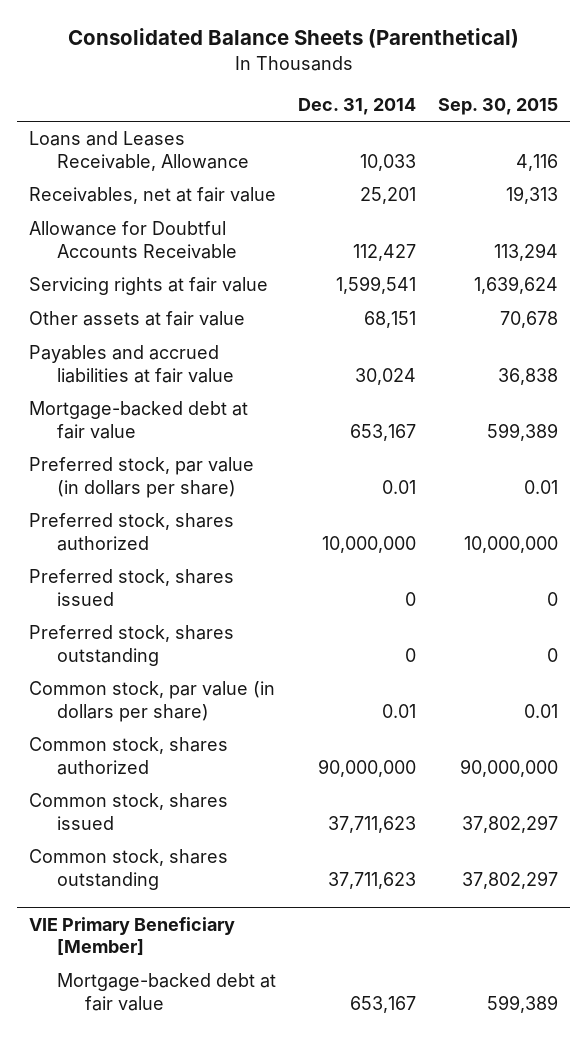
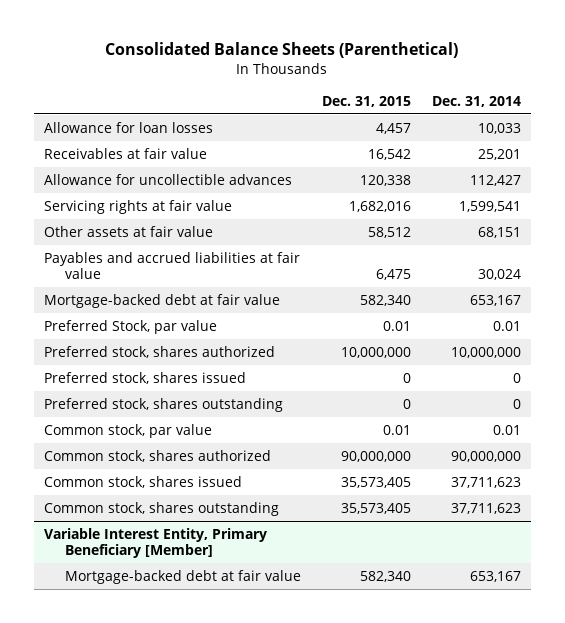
- | Dec. 31, 2014 | Sep. 30, 2015
+ | Dec. 31, 2015 | Dec. 31, 2014
- Loans and Leases Receivable, Allowance | 10,033 | 4,116
- Receivables, net at fair value | 25,201 | 19,313
- Allowance for Doubtful Accounts Receivable | 112,427 | 113,294
+ Allowance for loan losses | 4,457 | 10,033
+ Receivables at fair value | 16,542 | 25,201
+ Allowance for uncollectible advances | 120,338 | 112,427
- Preferred stock, par value (in dollars per share) | 0.01 | 0.01
+ Preferred Stock, par value | 0.01 | 0.01
- Common stock, par value (in dollars per share) | 0.01 | 0.01
+ Common stock, par value | 0.01 | 0.01
- VIE Primary Beneficiary [Member]
+ Variable Interest Entity, Primary Beneficiary [Member]

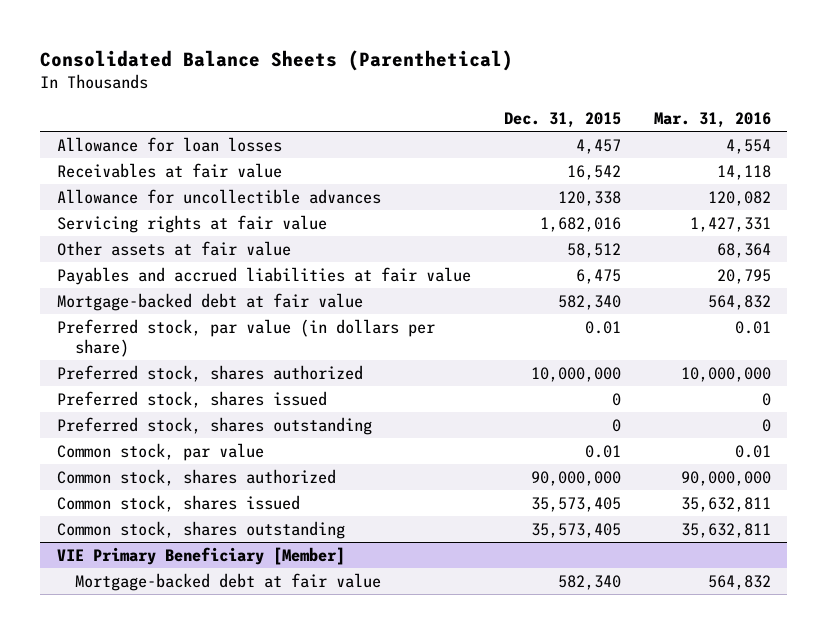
- | Dec. 31, 2015 | Dec. 31, 2014
+ | Dec. 31, 2015 | Mar. 31, 2016
- Preferred Stock, par value | 0.01 | 0.01
+ Preferred stock, par value (in dollars per share) | 0.01 | 0.01
- Variable Interest Entity, Primary Beneficiary [Member]
+ VIE Primary Beneficiary [Member]

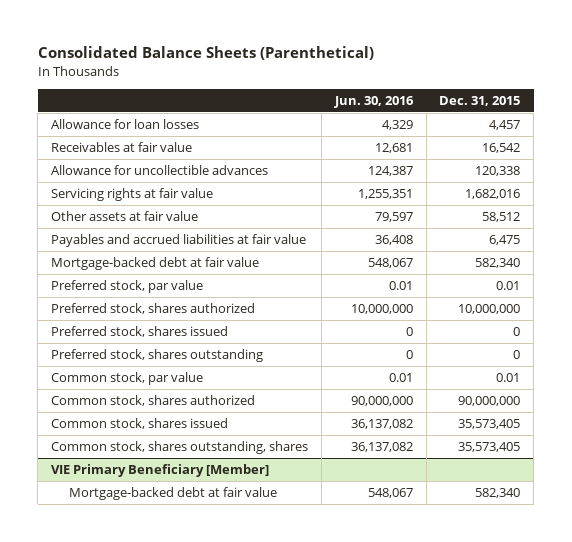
- | Dec. 31, 2015 | Mar. 31, 2016
+ | Jun. 30, 2016 | Dec. 31, 2015
- Preferred stock, par value (in dollars per share) | 0.01 | 0.01
+ Preferred stock, par value | 0.01 | 0.01
- Common stock, shares outstanding | 35,573,405 | 35,632,811
+ Common stock, shares outstanding, shares | 36,137,082 | 35,573,405

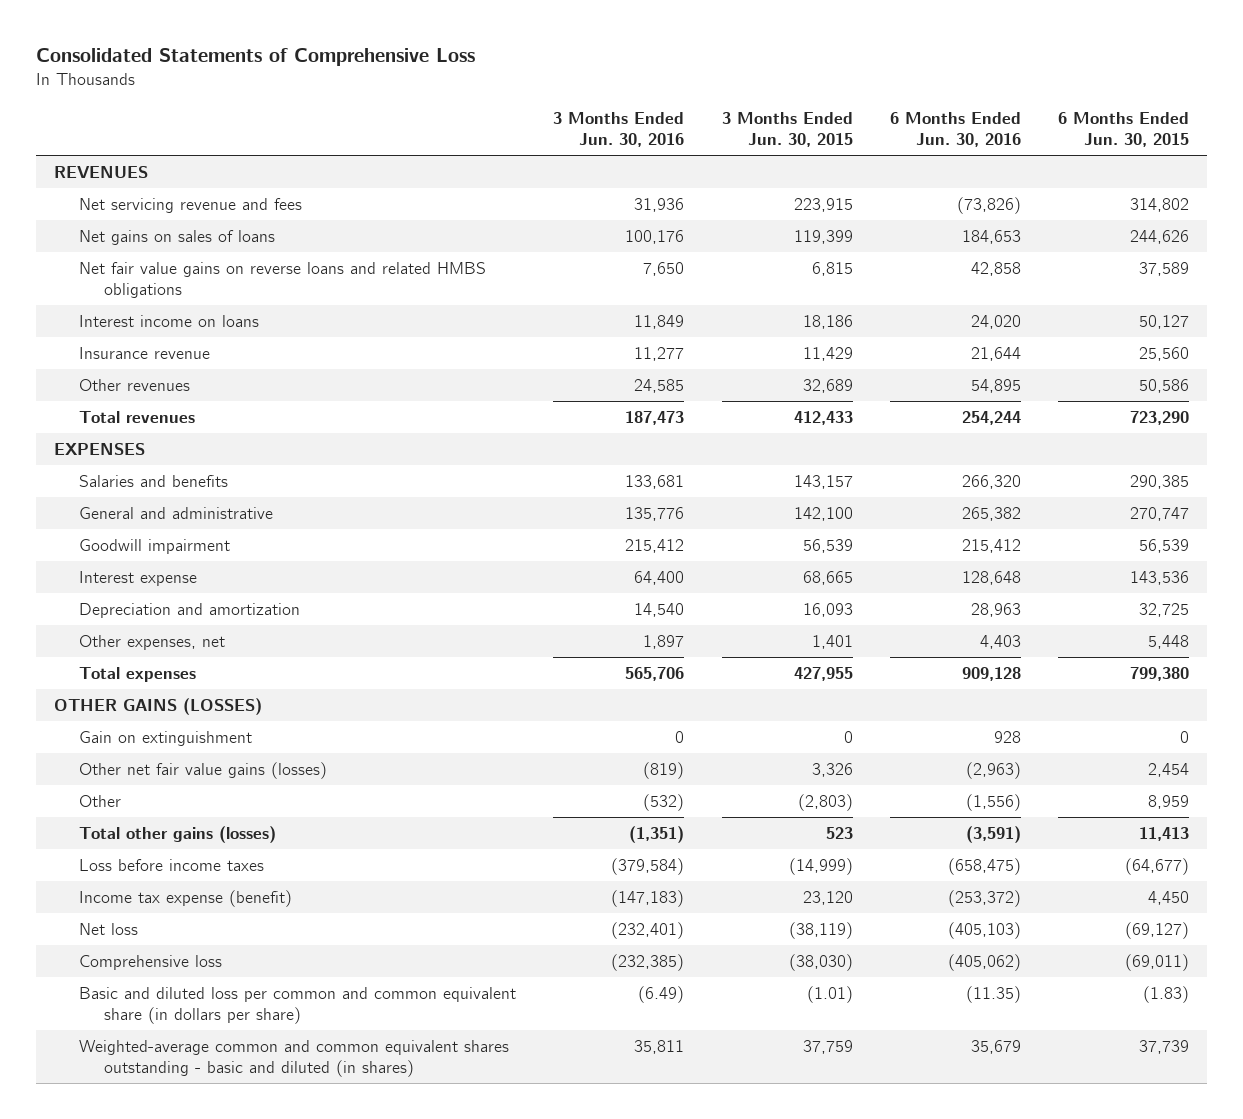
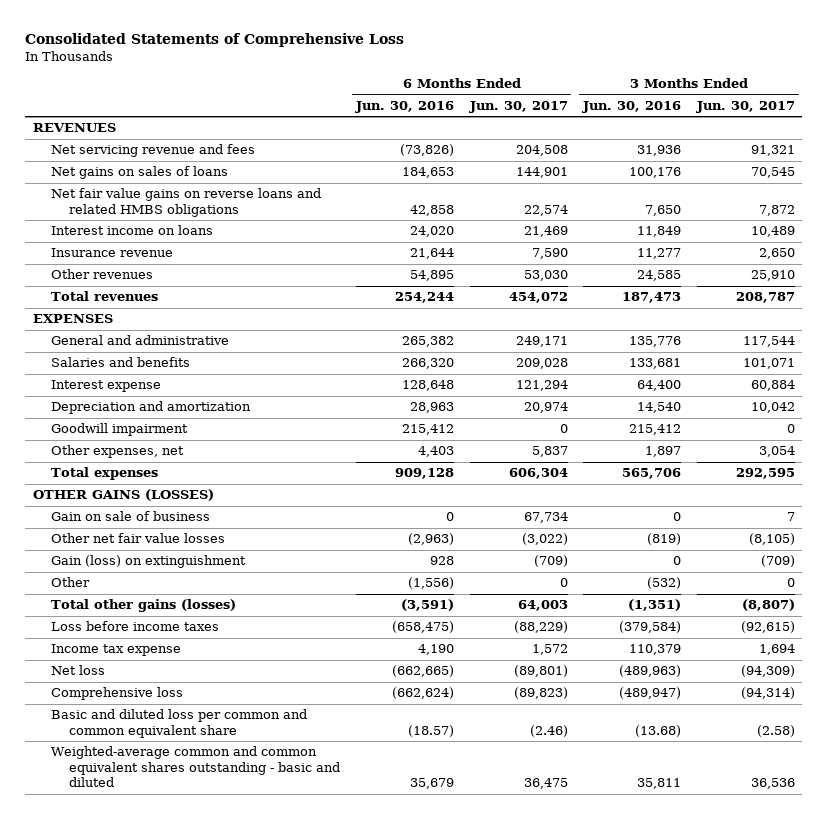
- | 3 Months Ended Jun. 30, 2016 | 3 Months Ended Jun. 30, 2015 | 6 Months Ended Jun. 30, 2016 | 6 Months Ended Jun. 30, 2015
+ | 6 Months Ended Jun. 30, 2016 | 6 Months Ended Jun. 30, 2017 | 3 Months Ended Jun. 30, 2016 | 3 Months Ended Jun. 30, 2017
moved down: Salaries and benefits | 266,320 | 209,028 | 133,681 | 101,071
moved down: Goodwill impairment | 215,412 | 0 | 215,412 | 0
- Gain on extinguishment | 0 | 0 | 928 | 0
- Other net fair value gains (losses) | (819) | 3,326 | (2,963) | 2,454
+ Gain on sale of business | 0 | 67,734 | 0 | 7
+ Other net fair value losses | (2,963) | (3,022) | (819) | (8,105)
+ Gain (loss) on extinguishment | 928 | (709) | 0 | (709)
- Income tax expense (benefit) | (147,183) | 23,120 | (253,372) | 4,450
- Net loss | (232,401) | (38,119) | (405,103) | (69,127)
- Comprehensive loss | (232,385) | (38,030) | (405,062) | (69,011)
- Basic and diluted loss per common and common equivalent share (in dollars per share) | (6.49) | (1.01) | (11.35) | (1.83)
- Weighted-average common and common equivalent shares outstanding - basic and diluted (in shares) | 35,811 | 37,759 | 35,679 | 37,739
+ Income tax expense | 4,190 | 1,572 | 110,379 | 1,694
+ Net loss | (662,665) | (89,801) | (489,963) | (94,309)
+ Comprehensive loss | (662,624) | (89,823) | (489,947) | (94,314)
+ Basic and diluted loss per common and common equivalent share | (18.57) | (2.46) | (13.68) | (2.58)
+ Weighted-average common and common equivalent shares outstanding - basic and diluted | 35,679 | 36,475 | 35,811 | 36,536

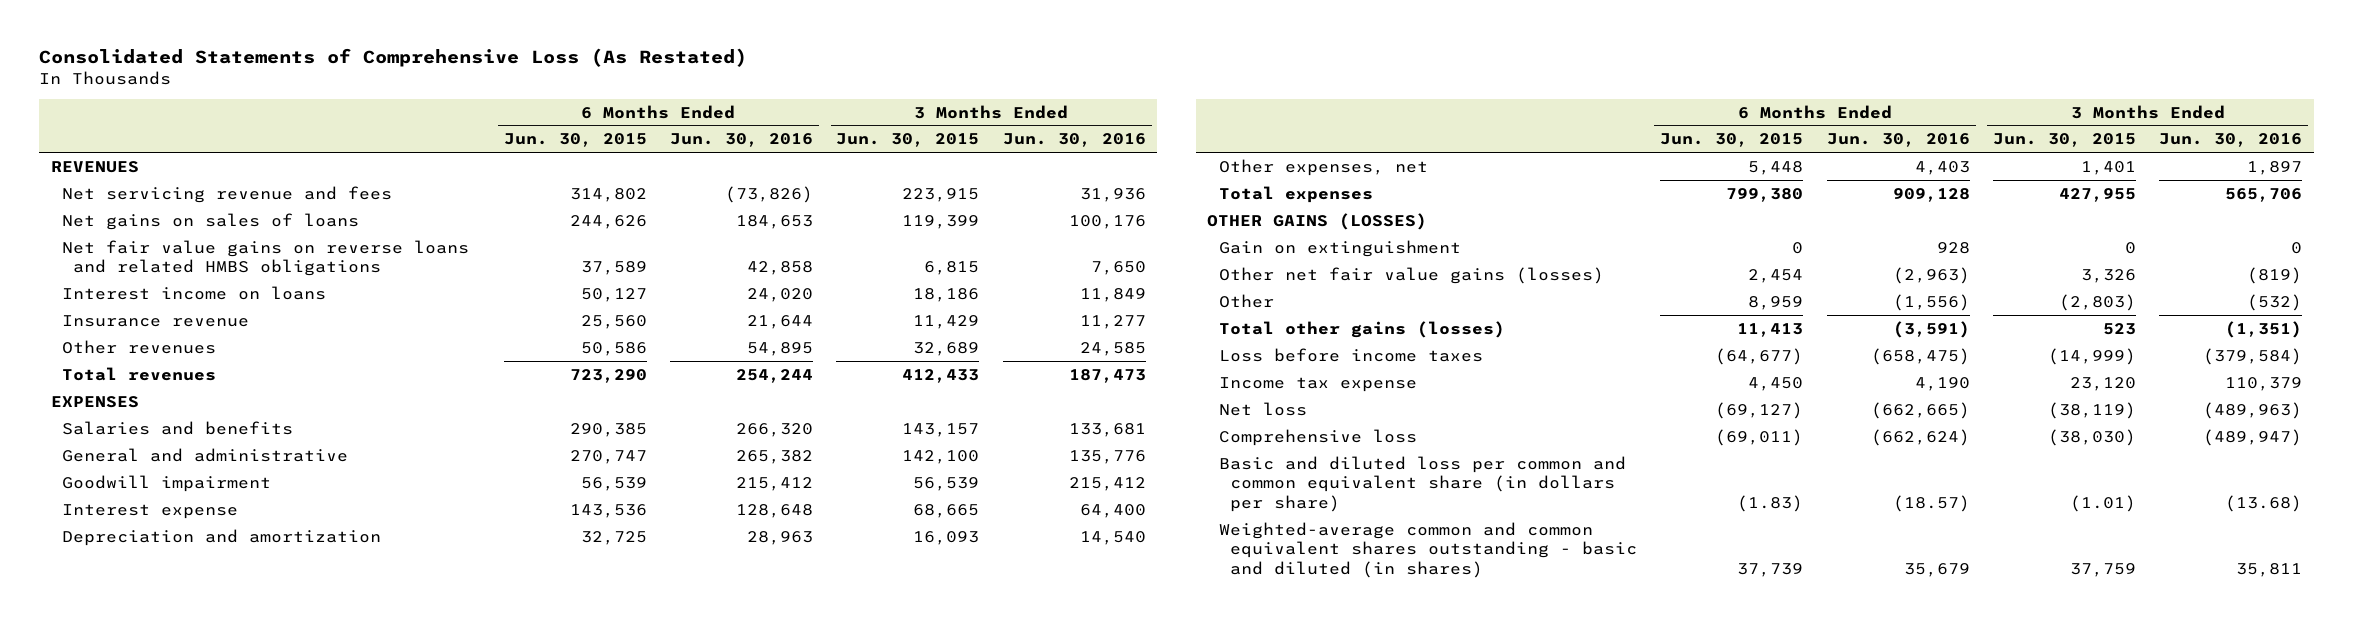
- Consolidated Statements of Comprehensive Loss
+ Consolidated Statements of Comprehensive Loss (As Restated)
- | 6 Months Ended Jun. 30, 2016 | 6 Months Ended Jun. 30, 2017 | 3 Months Ended Jun. 30, 2016 | 3 Months Ended Jun. 30, 2017
+ | 6 Months Ended Jun. 30, 2015 | 6 Months Ended Jun. 30, 2016 | 3 Months Ended Jun. 30, 2015 | 3 Months Ended Jun. 30, 2016
moved down: General and administrative | 270,747 | 265,382 | 142,100 | 135,776
moved up: Goodwill impairment | 56,539 | 215,412 | 56,539 | 215,412
- Gain on sale of business | 0 | 67,734 | 0 | 7
- Other net fair value losses | (2,963) | (3,022) | (819) | (8,105)
- Gain (loss) on extinguishment | 928 | (709) | 0 | (709)
+ Gain on extinguishment | 0 | 928 | 0 | 0
+ Other net fair value gains (losses) | 2,454 | (2,963) | 3,326 | (819)
- Basic and diluted loss per common and common equivalent share | (18.57) | (2.46) | (13.68) | (2.58)
- Weighted-average common and common equivalent shares outstanding - basic and diluted | 35,679 | 36,475 | 35,811 | 36,536
+ Basic and diluted loss per common and common equivalent share (in dollars per share) | (1.83) | (18.57) | (1.01) | (13.68)
+ Weighted-average common and common equivalent shares outstanding - basic and diluted (in shares) | 37,739 | 35,679 | 37,759 | 35,811

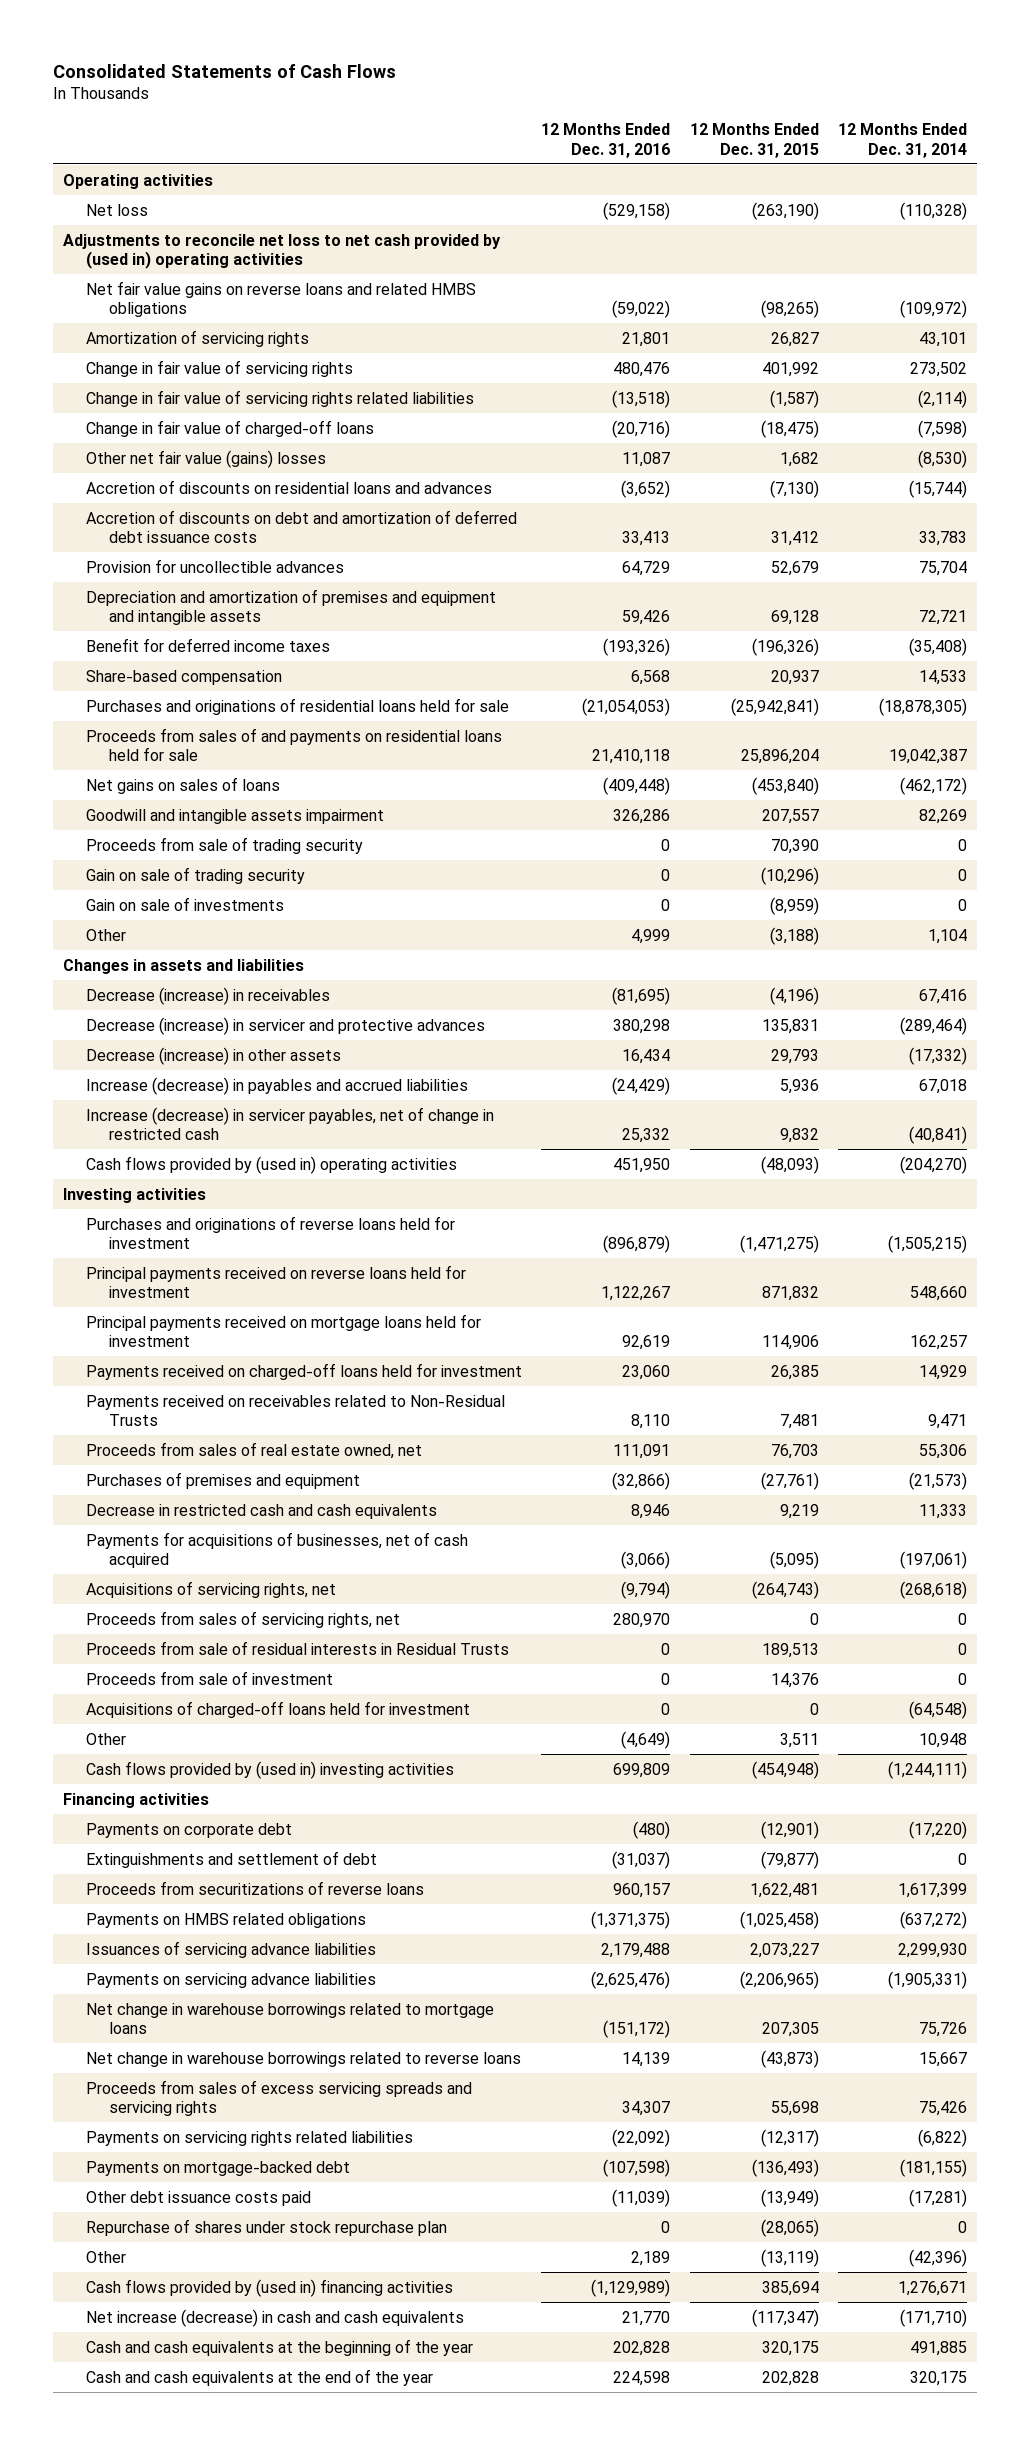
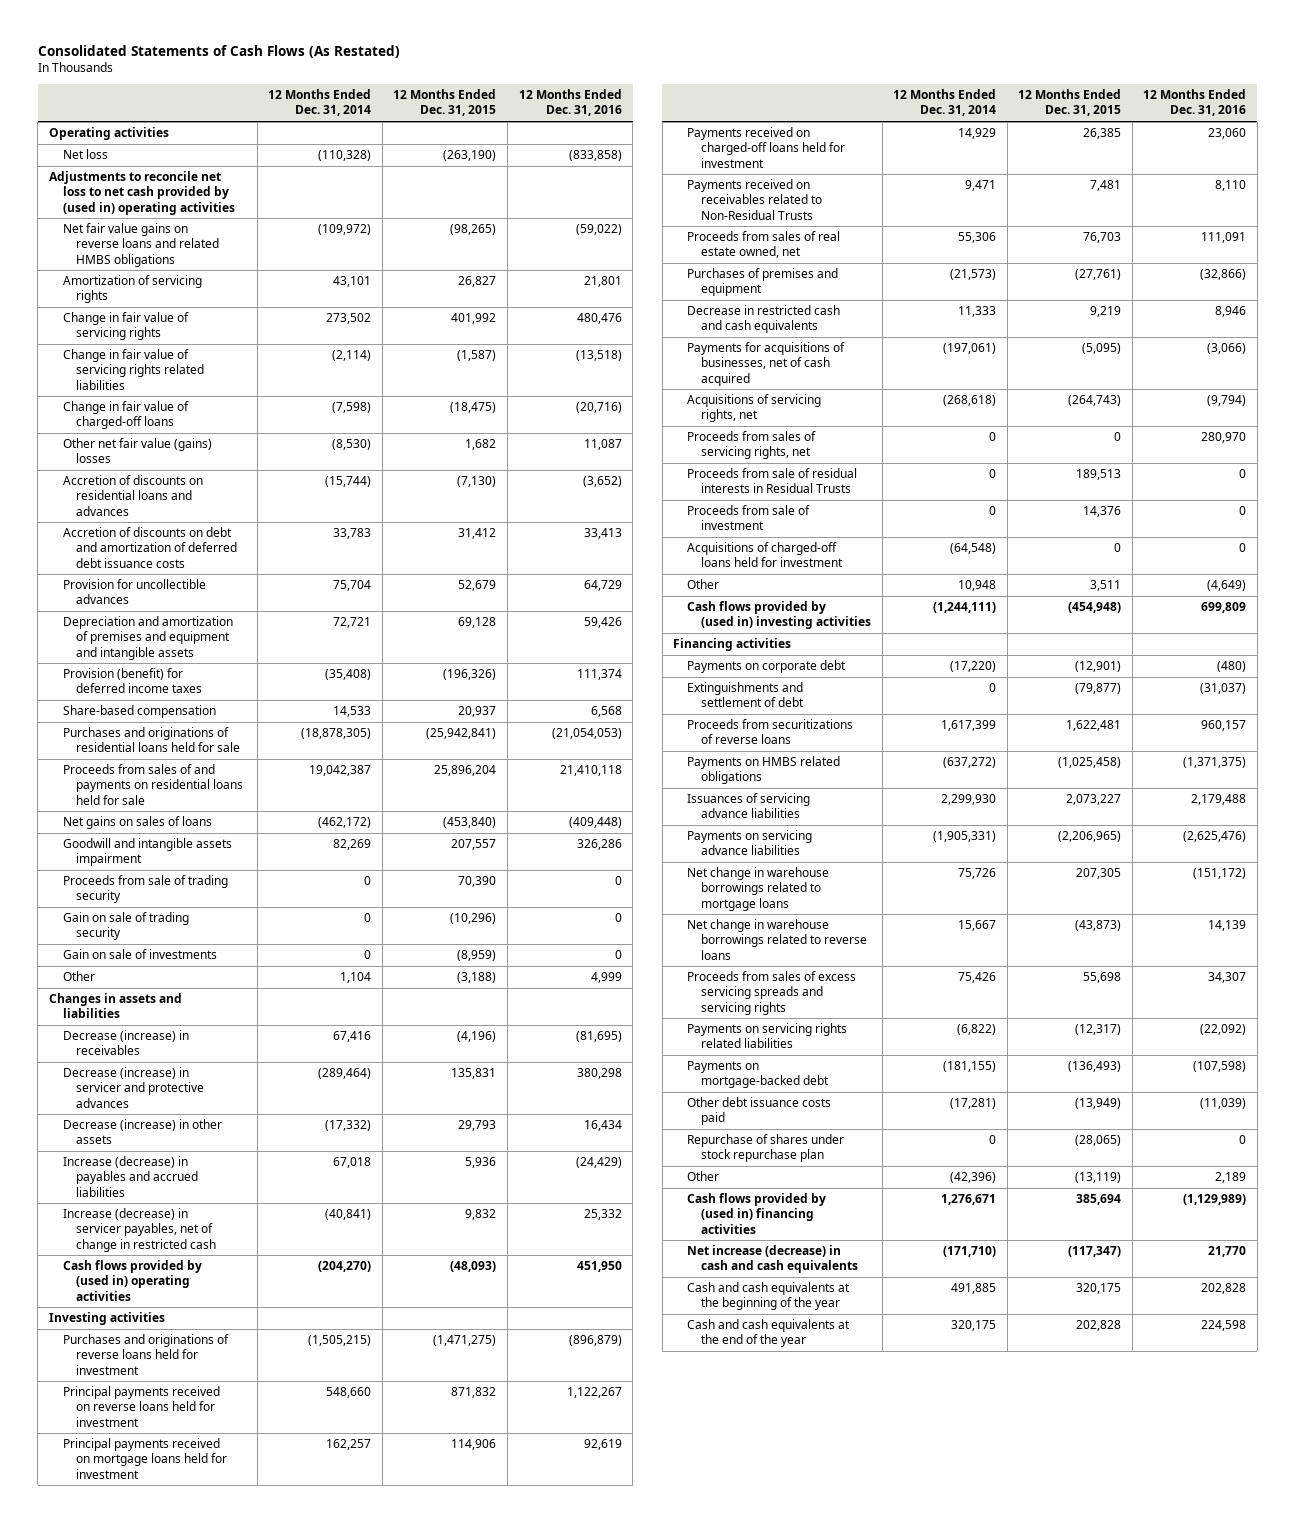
- Consolidated Statements of Cash Flows
+ Consolidated Statements of Cash Flows (As Restated)
- | 12 Months Ended Dec. 31, 2016 | 12 Months Ended Dec. 31, 2015 | 12 Months Ended Dec. 31, 2014
+ | 12 Months Ended Dec. 31, 2014 | 12 Months Ended Dec. 31, 2015 | 12 Months Ended Dec. 31, 2016
- Net loss | (529,158) | (263,190) | (110,328)
+ Net loss | (110,328) | (263,190) | (833,858)
- Benefit for deferred income taxes | (193,326) | (196,326) | (35,408)
+ Provision (benefit) for deferred income taxes | (35,408) | (196,326) | 111,374

